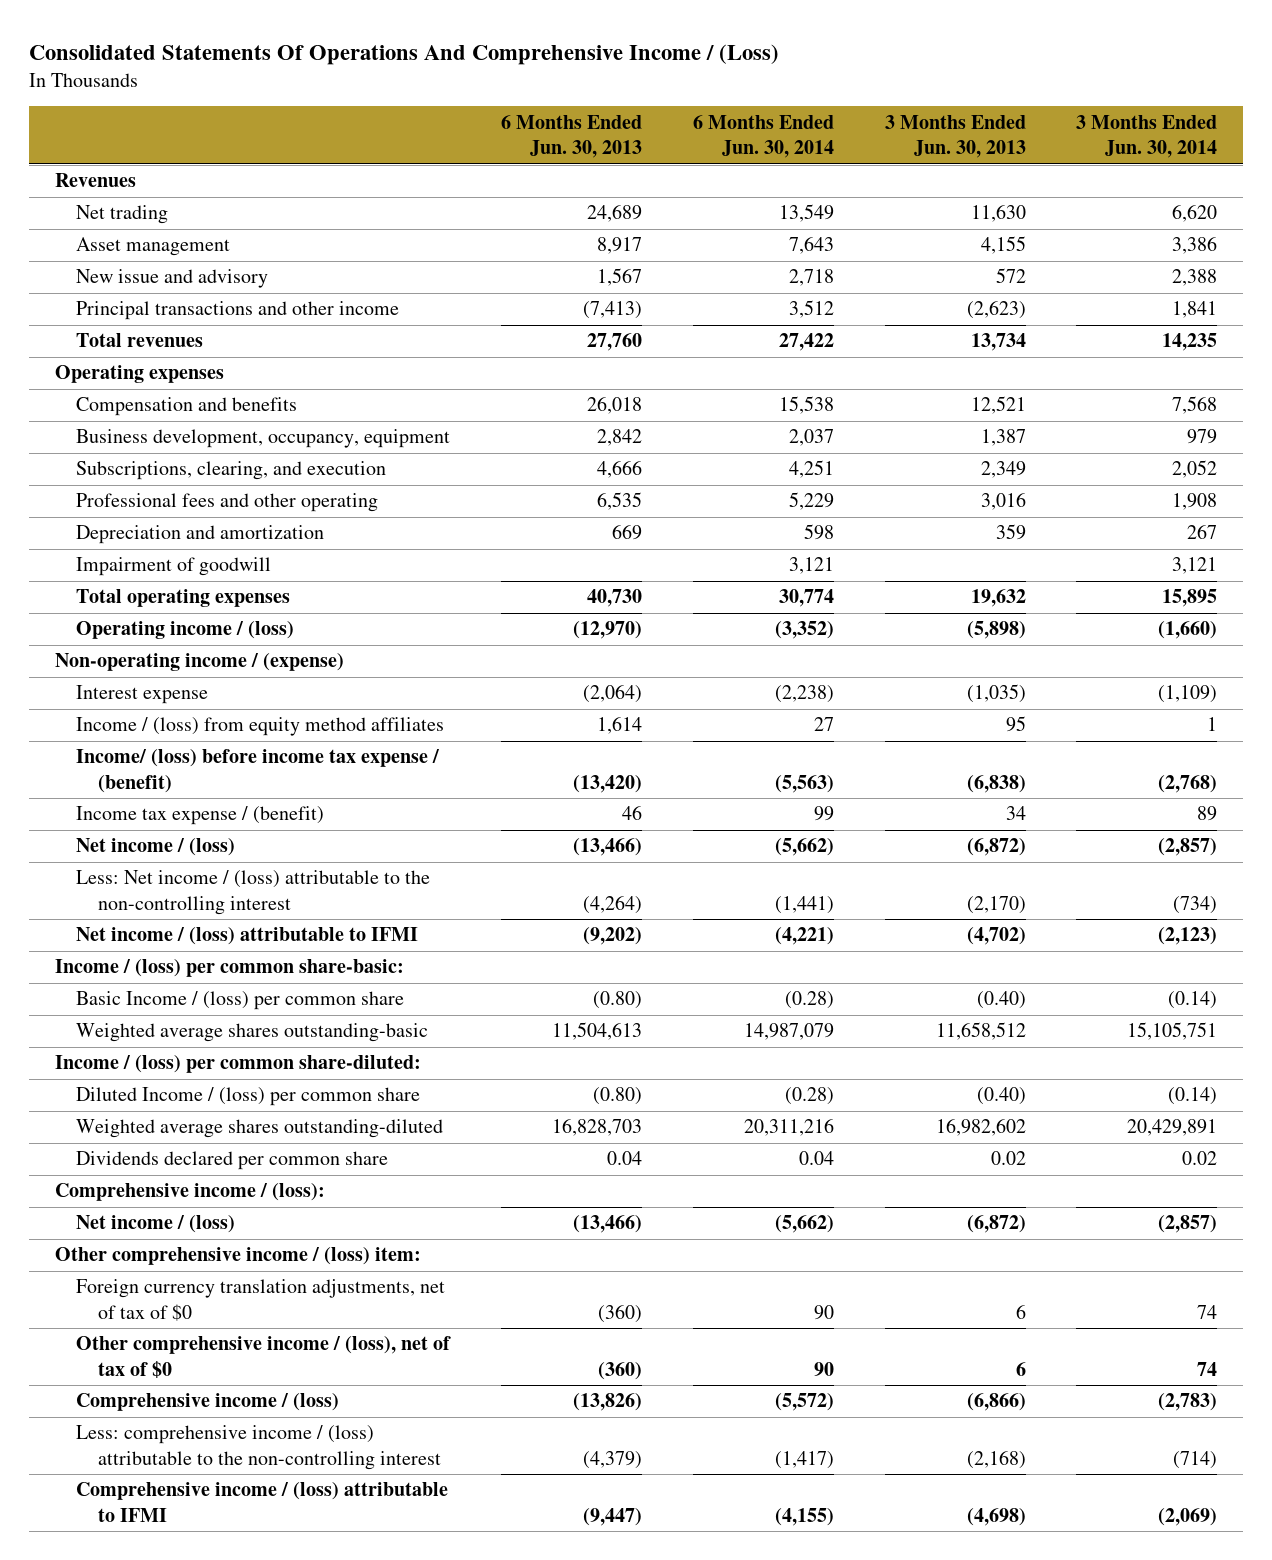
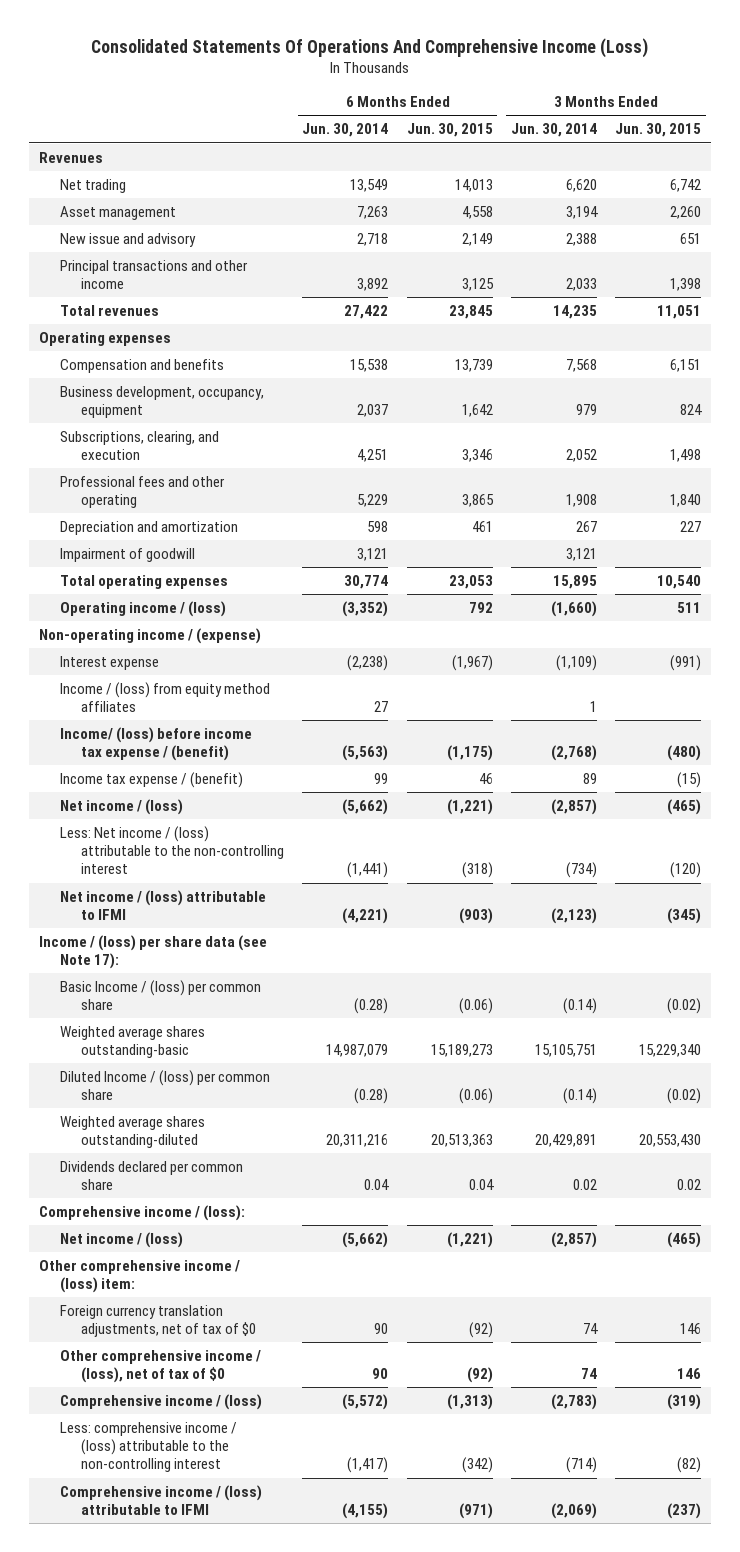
- Consolidated Statements Of Operations And Comprehensive Income / (Loss)
+ Consolidated Statements Of Operations And Comprehensive Income (Loss)
- | 6 Months Ended Jun. 30, 2013 | 6 Months Ended Jun. 30, 2014 | 3 Months Ended Jun. 30, 2013 | 3 Months Ended Jun. 30, 2014
+ | 6 Months Ended Jun. 30, 2014 | 6 Months Ended Jun. 30, 2015 | 3 Months Ended Jun. 30, 2014 | 3 Months Ended Jun. 30, 2015
- Asset management | 8,917 | 7,643 | 4,155 | 3,386
+ Asset management | 7,263 | 4,558 | 3,194 | 2,260
- Principal transactions and other income | (7,413) | 3,512 | (2,623) | 1,841
+ Principal transactions and other income | 3,892 | 3,125 | 2,033 | 1,398
- Income / (loss) per common share-basic:
+ Income / (loss) per share data (see Note 17):
- Income / (loss) per common share-diluted:

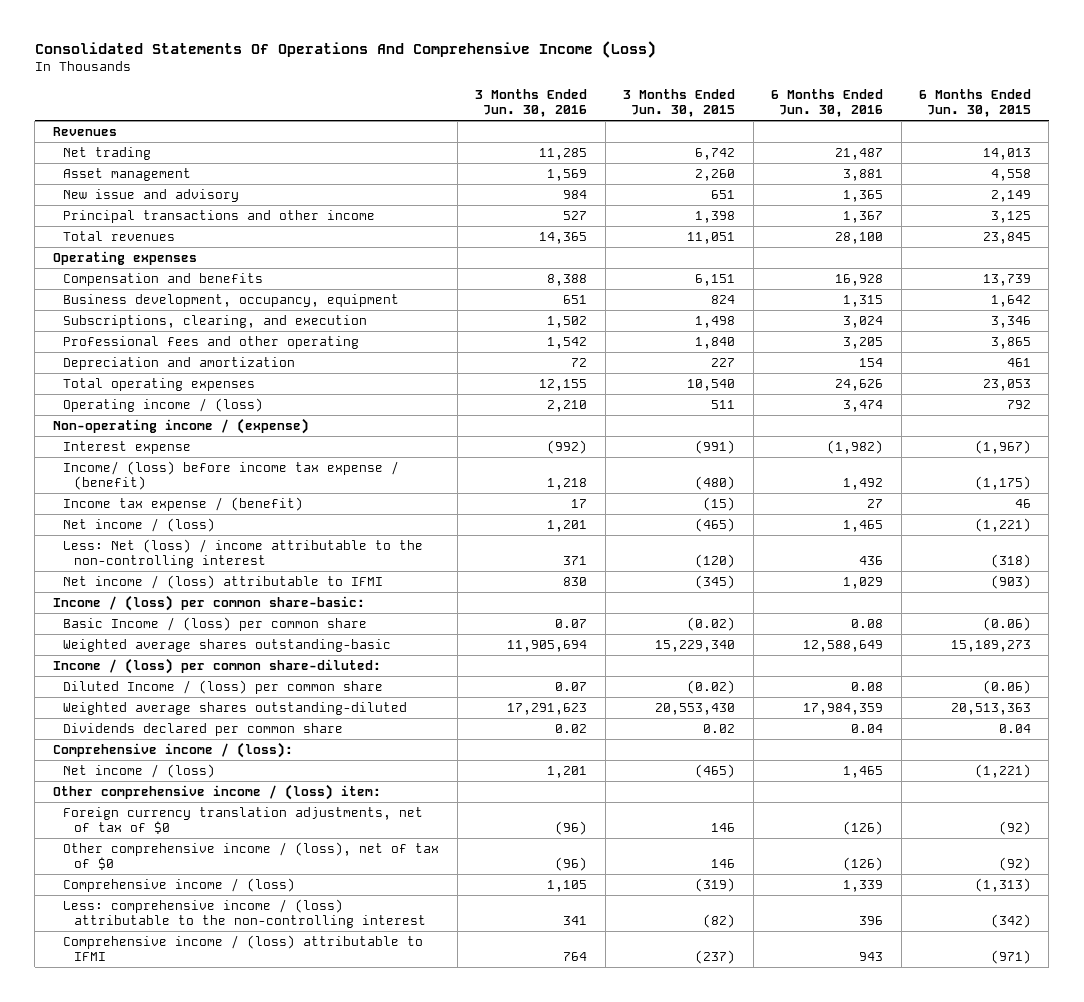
- | 6 Months Ended Jun. 30, 2014 | 6 Months Ended Jun. 30, 2015 | 3 Months Ended Jun. 30, 2014 | 3 Months Ended Jun. 30, 2015
+ | 3 Months Ended Jun. 30, 2016 | 3 Months Ended Jun. 30, 2015 | 6 Months Ended Jun. 30, 2016 | 6 Months Ended Jun. 30, 2015
- Impairment of goodwill | 3,121 | | 3,121 |
- Income / (loss) from equity method affiliates | 27 | | 1 |
- Less: Net income / (loss) attributable to the non-controlling interest | (1,441) | (318) | (734) | (120)
+ Less: Net (loss) / income attributable to the non-controlling interest | 371 | (120) | 436 | (318)
- Income / (loss) per share data (see Note 17):
+ Income / (loss) per common share-basic:
+ Income / (loss) per common share-diluted:

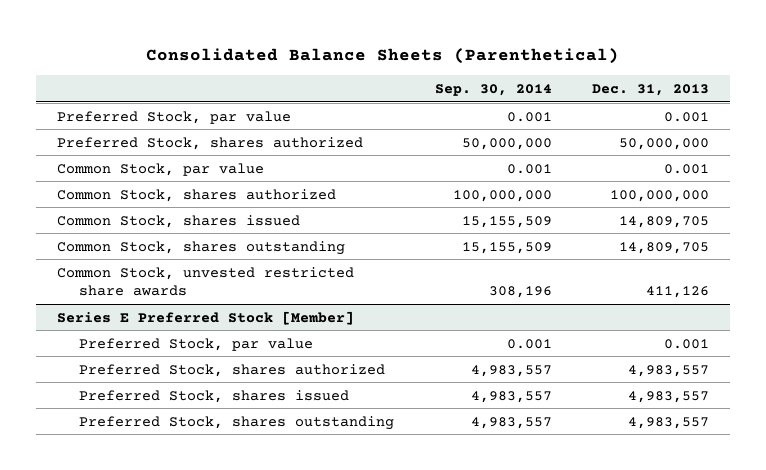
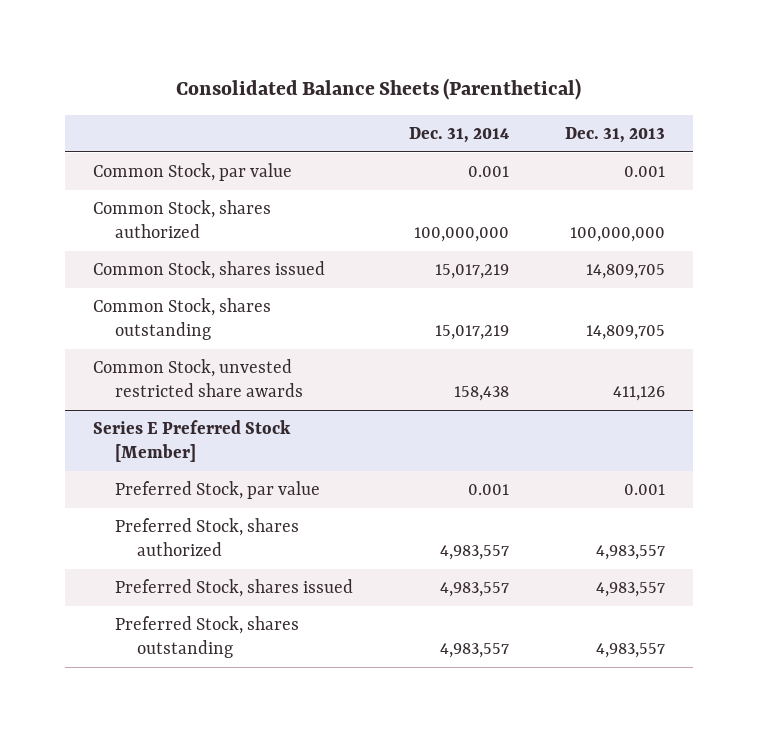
- | Sep. 30, 2014 | Dec. 31, 2013
+ | Dec. 31, 2014 | Dec. 31, 2013
- Preferred Stock, par value | 0.001 | 0.001
- Preferred Stock, shares authorized | 50,000,000 | 50,000,000

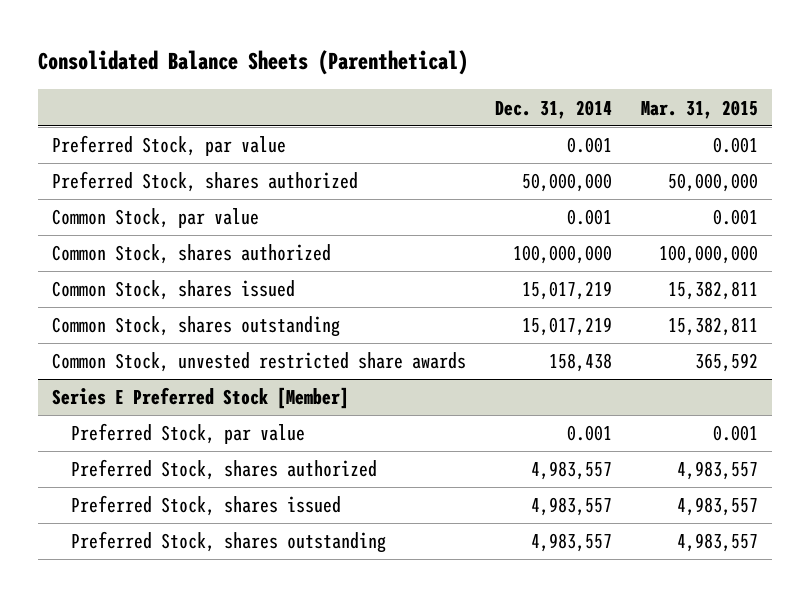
- | Dec. 31, 2014 | Dec. 31, 2013
+ | Dec. 31, 2014 | Mar. 31, 2015
+ Preferred Stock, par value | 0.001 | 0.001
+ Preferred Stock, shares authorized | 50,000,000 | 50,000,000

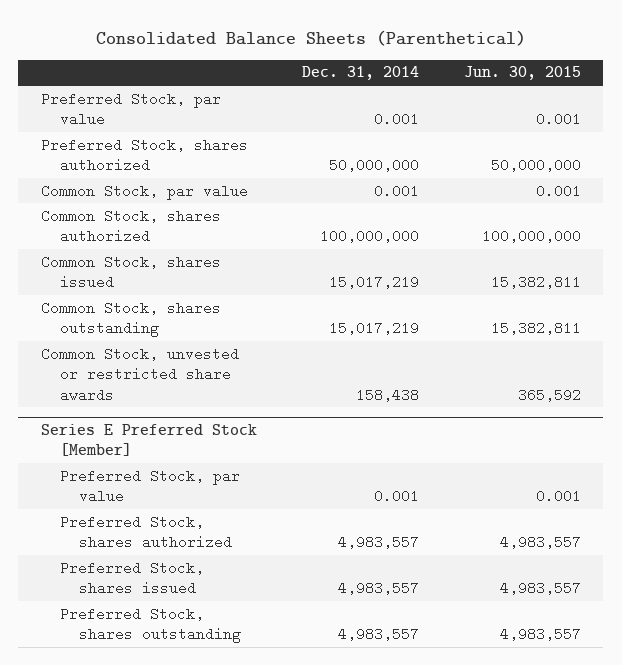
- | Dec. 31, 2014 | Mar. 31, 2015
+ | Dec. 31, 2014 | Jun. 30, 2015
- Common Stock, unvested restricted share awards | 158,438 | 365,592
+ Common Stock, unvested or restricted share awards | 158,438 | 365,592

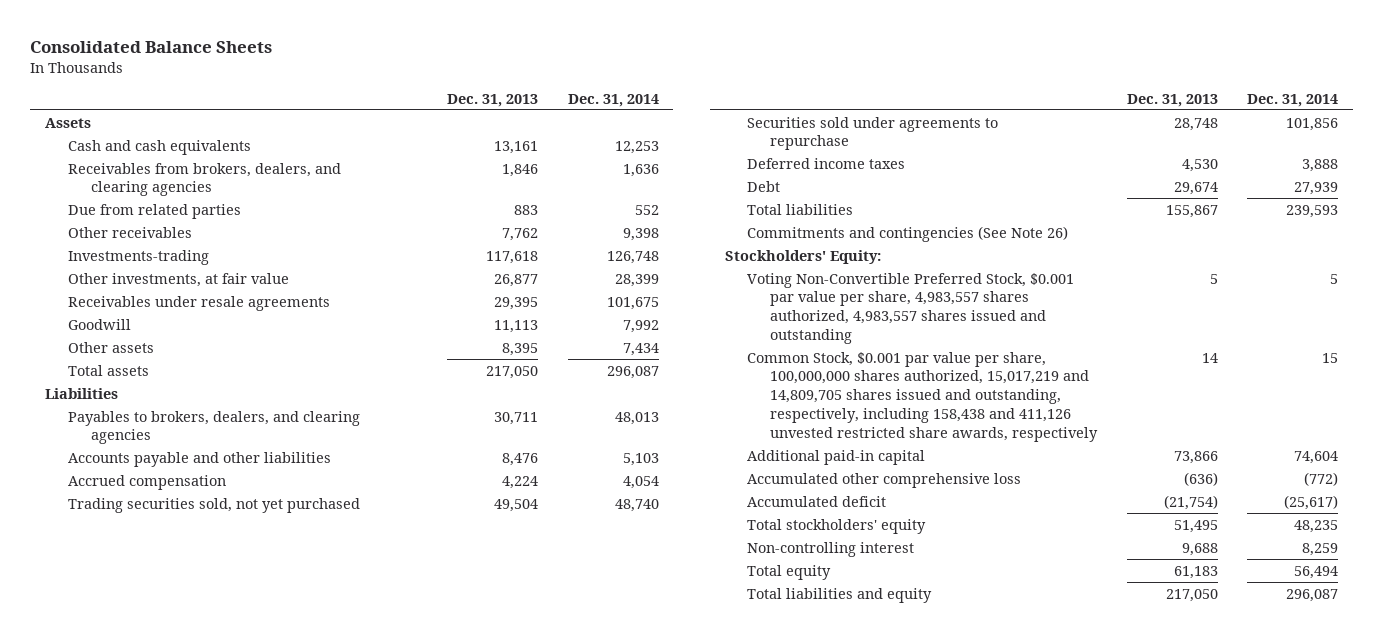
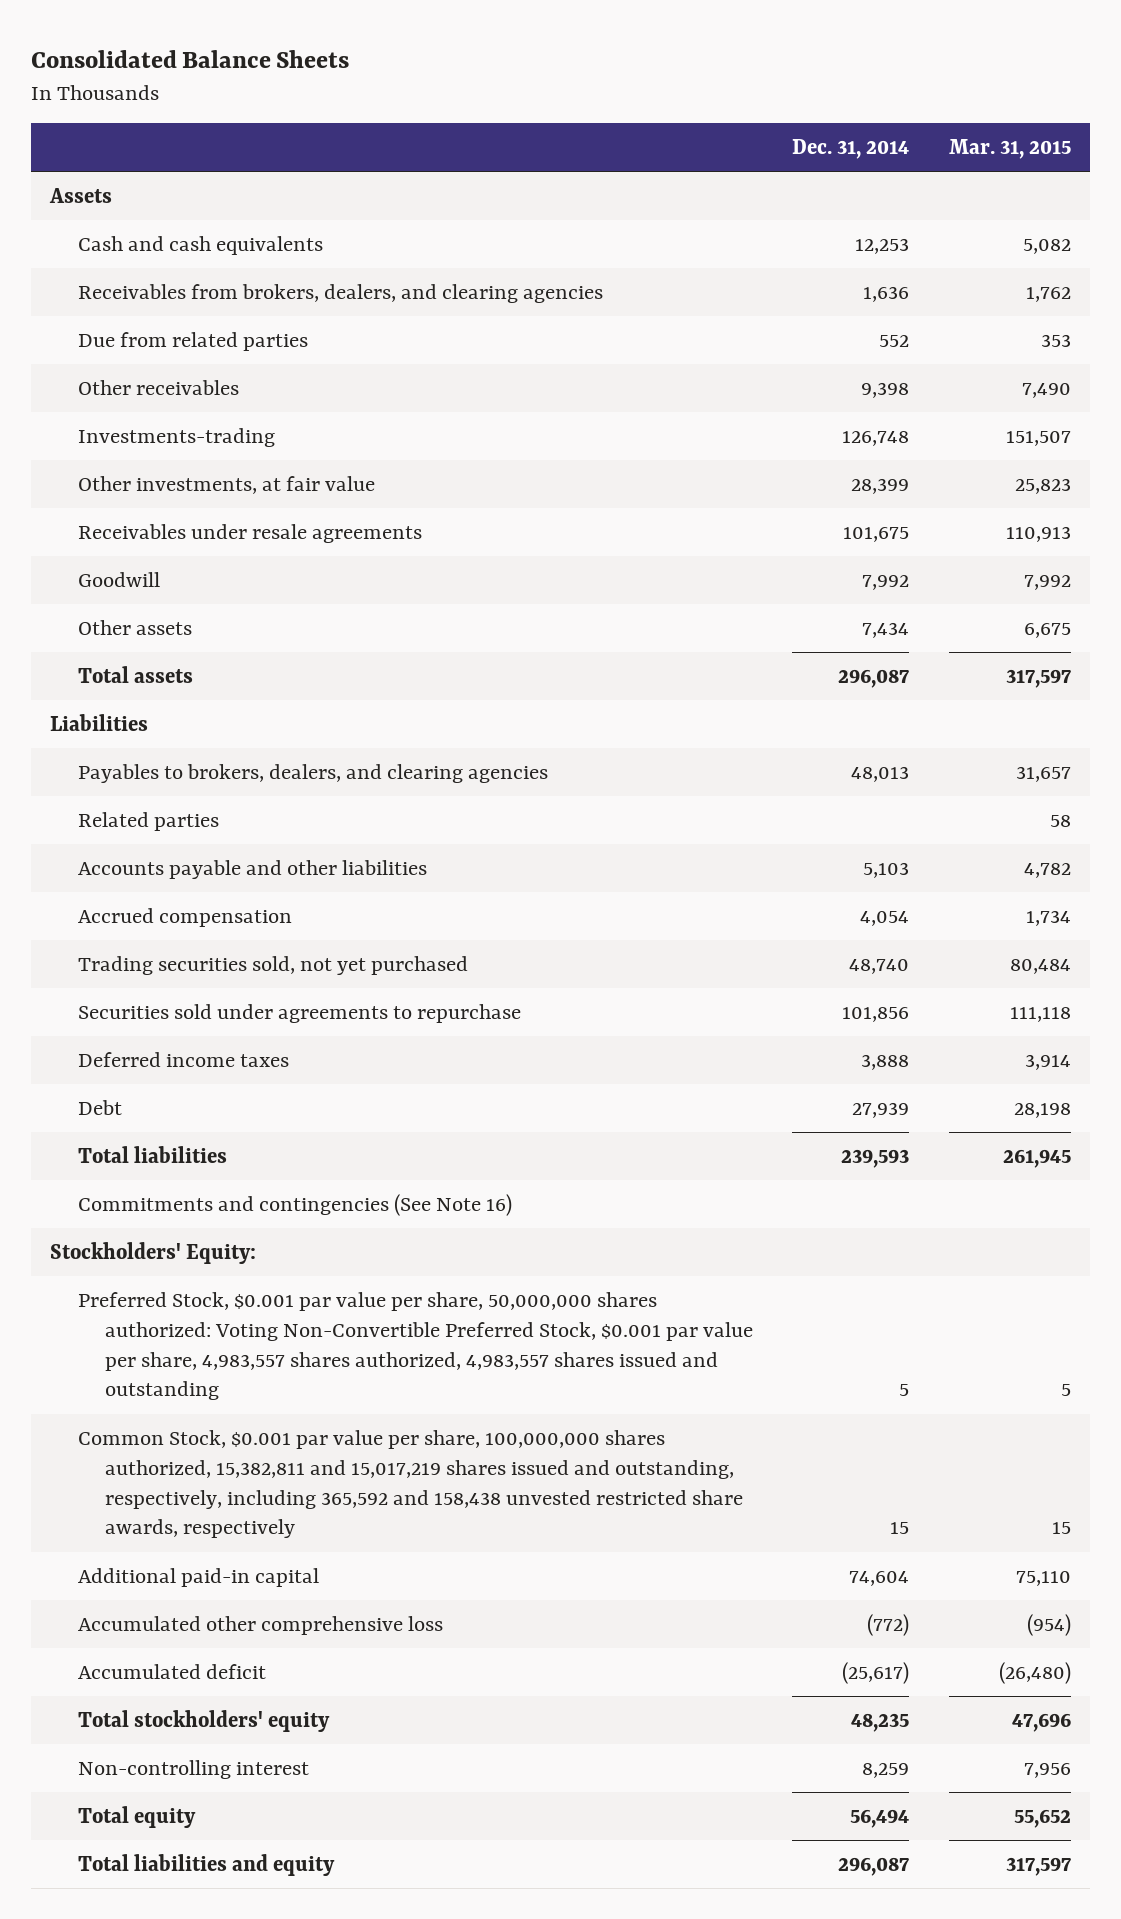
- | Dec. 31, 2013 | Dec. 31, 2014
+ | Dec. 31, 2014 | Mar. 31, 2015
+ Related parties | | 58
- Commitments and contingencies (See Note 26)
+ Commitments and contingencies (See Note 16)
- Voting Non-Convertible Preferred Stock, $0.001 par value per share, 4,983,557 shares authorized, 4,983,557 shares issued and outstanding | 5 | 5
- Common Stock, $0.001 par value per share, 100,000,000 shares authorized, 15,017,219 and 14,809,705 shares issued and outstanding, respectively, including 158,438 and 411,126 unvested restricted share awards, respectively | 14 | 15
+ Preferred Stock, $0.001 par value per share, 50,000,000 shares authorized: Voting Non-Convertible Preferred Stock, $0.001 par value per share, 4,983,557 shares authorized, 4,983,557 shares issued and outstanding | 5 | 5
+ Common Stock, $0.001 par value per share, 100,000,000 shares authorized, 15,382,811 and 15,017,219 shares issued and outstanding, respectively, including 365,592 and 158,438 unvested restricted share awards, respectively | 15 | 15

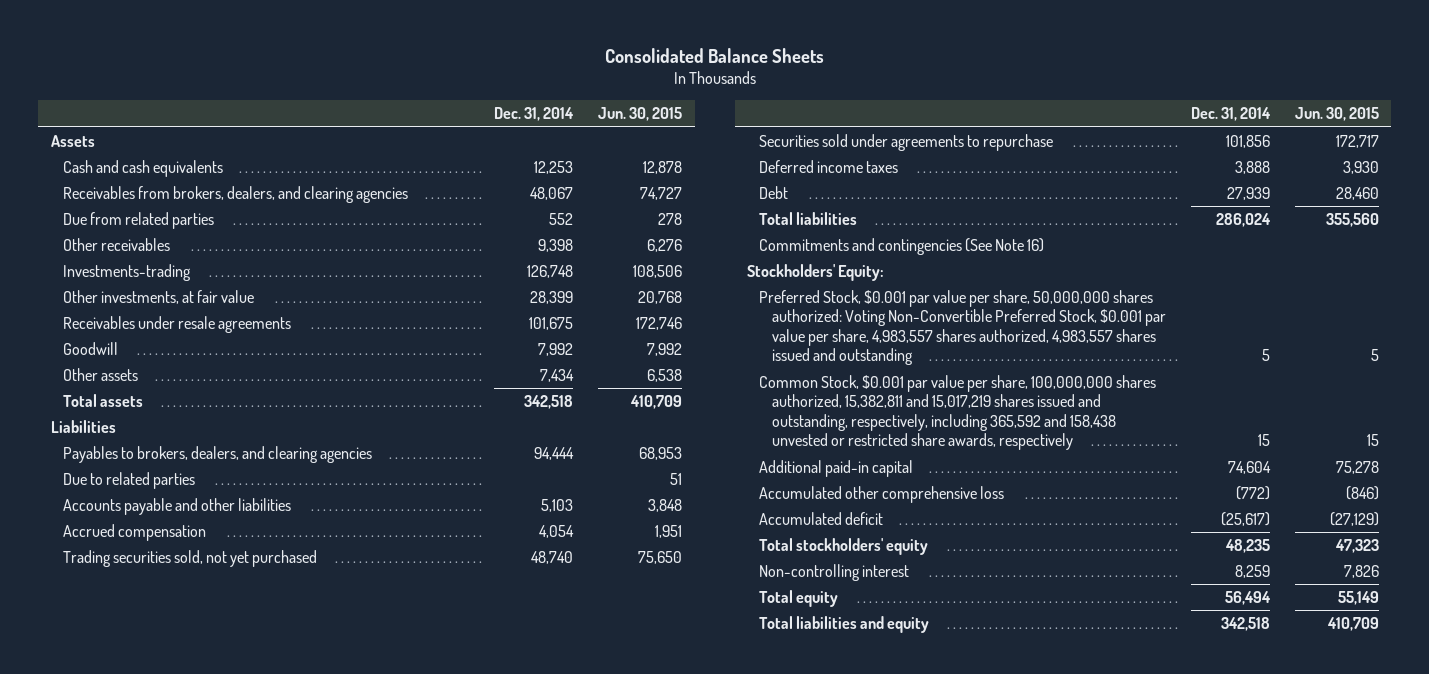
- | Dec. 31, 2014 | Mar. 31, 2015
+ | Dec. 31, 2014 | Jun. 30, 2015
- Receivables from brokers, dealers, and clearing agencies | 1,636 | 1,762
+ Receivables from brokers, dealers, and clearing agencies | 48,067 | 74,727
- Total assets | 296,087 | 317,597
+ Total assets | 342,518 | 410,709
- Payables to brokers, dealers, and clearing agencies | 48,013 | 31,657
- Related parties | | 58
+ Payables to brokers, dealers, and clearing agencies | 94,444 | 68,953
+ Due to related parties | | 51
- Total liabilities | 239,593 | 261,945
+ Total liabilities | 286,024 | 355,560
- Common Stock, $0.001 par value per share, 100,000,000 shares authorized, 15,382,811 and 15,017,219 shares issued and outstanding, respectively, including 365,592 and 158,438 unvested restricted share awards, respectively | 15 | 15
+ Common Stock, $0.001 par value per share, 100,000,000 shares authorized, 15,382,811 and 15,017,219 shares issued and outstanding, respectively, including 365,592 and 158,438 unvested or restricted share awards, respectively | 15 | 15
- Total liabilities and equity | 296,087 | 317,597
+ Total liabilities and equity | 342,518 | 410,709

